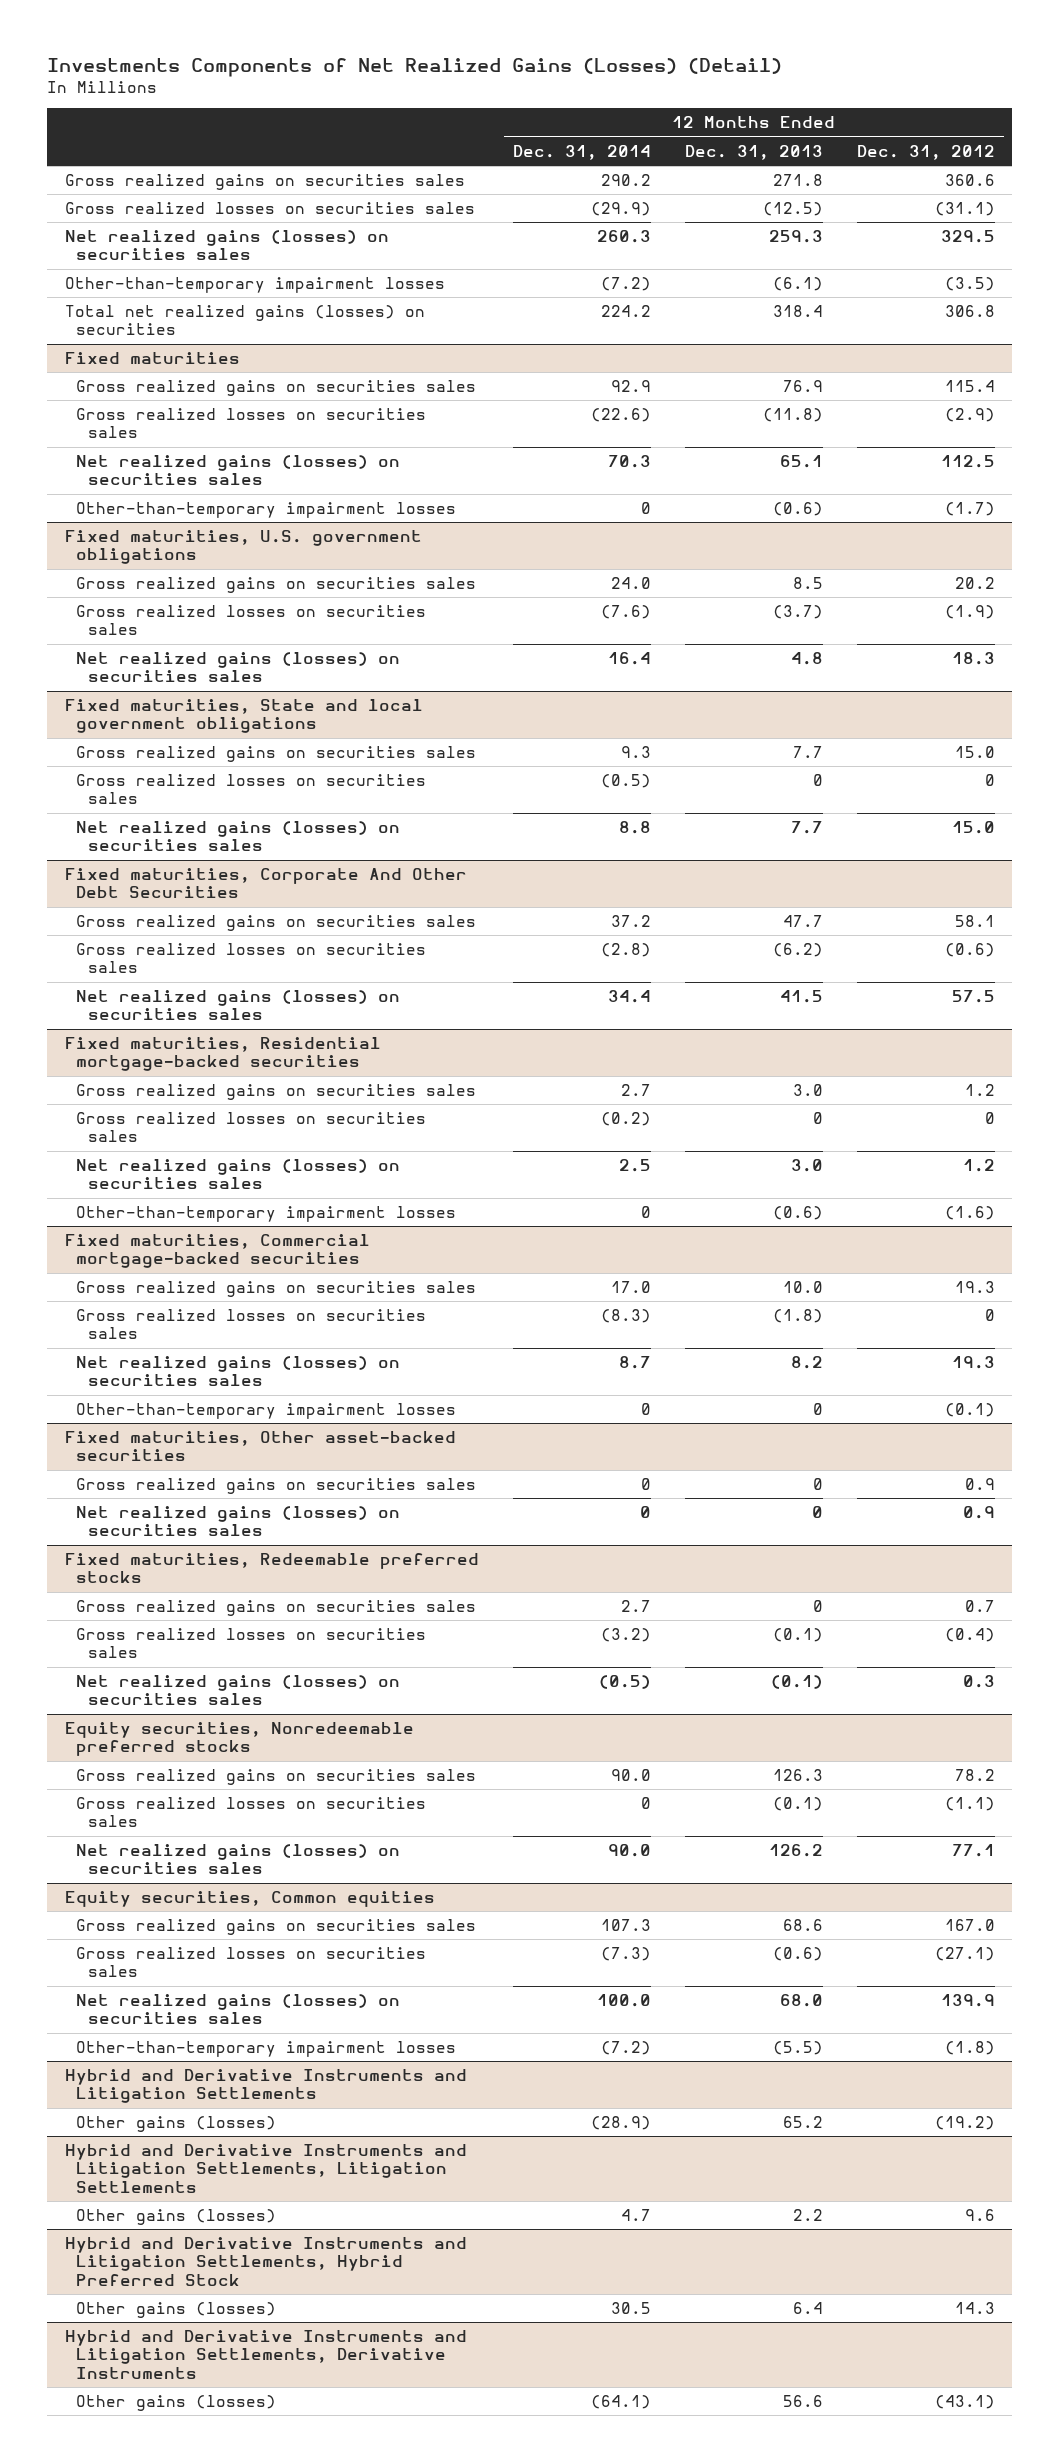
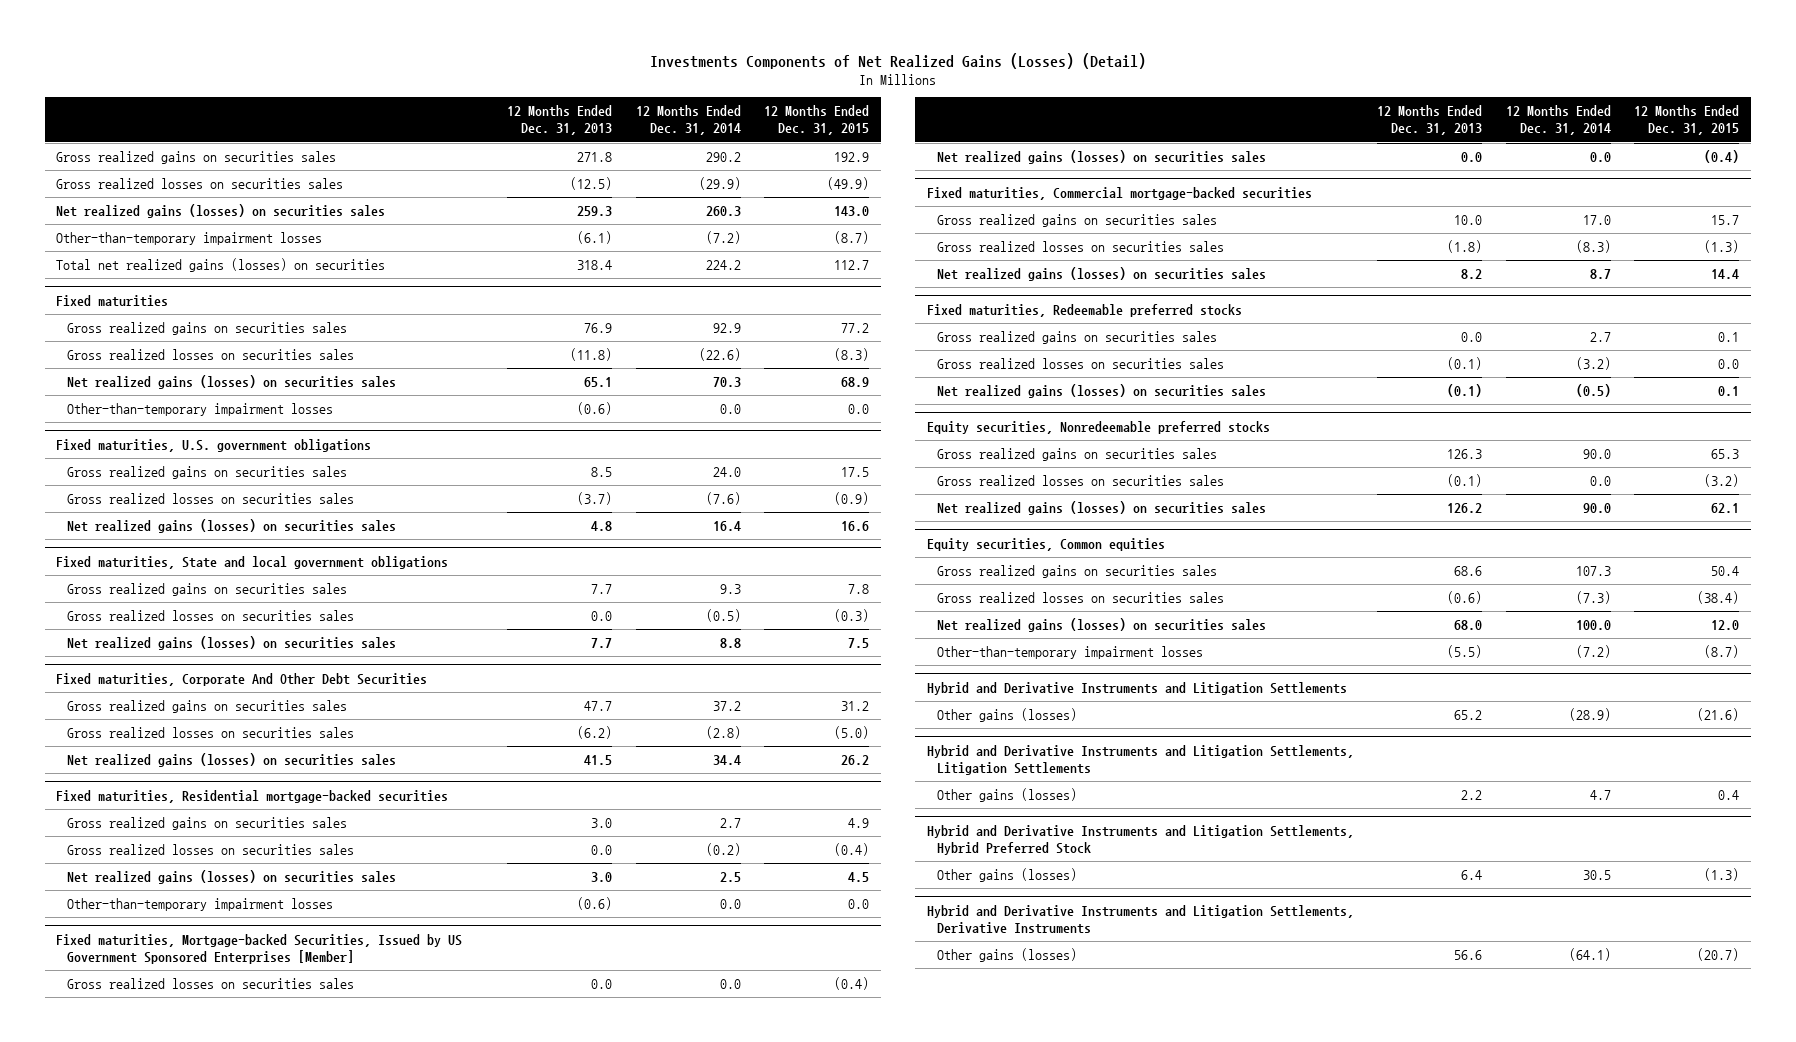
- | 12 Months Ended Dec. 31, 2014 | 12 Months Ended Dec. 31, 2013 | 12 Months Ended Dec. 31, 2012
+ | 12 Months Ended Dec. 31, 2013 | 12 Months Ended Dec. 31, 2014 | 12 Months Ended Dec. 31, 2015
@ Fixed maturities
- Other-than-temporary impairment losses | 0 | (0.6) | (1.7)
+ Other-than-temporary impairment losses | (0.6) | 0.0 | 0.0
@ Fixed maturities, State and local government obligations
- Gross realized losses on securities sales | (0.5) | 0 | 0
+ Gross realized losses on securities sales | 0.0 | (0.5) | (0.3)
@ Fixed maturities, Residential mortgage-backed securities
- Gross realized losses on securities sales | (0.2) | 0 | 0
+ Gross realized losses on securities sales | 0.0 | (0.2) | (0.4)
- Other-than-temporary impairment losses | 0 | (0.6) | (1.6)
+ Other-than-temporary impairment losses | (0.6) | 0.0 | 0.0
+ Fixed maturities, Mortgage-backed Securities, Issued by US Government Sponsored Enterprises [Member]
+ Gross realized losses on securities sales | 0.0 | 0.0 | (0.4)
+ Net realized gains (losses) on securities sales | 0.0 | 0.0 | (0.4)
@ Fixed maturities, Commercial mortgage-backed securities
- Other-than-temporary impairment losses | 0 | 0 | (0.1)
- Fixed maturities, Other asset-backed securities
- Gross realized gains on securities sales | 0 | 0 | 0.9
- Net realized gains (losses) on securities sales | 0 | 0 | 0.9
@ Fixed maturities, Redeemable preferred stocks
- Gross realized gains on securities sales | 2.7 | 0 | 0.7
+ Gross realized gains on securities sales | 0.0 | 2.7 | 0.1
@ Equity securities, Nonredeemable preferred stocks
- Gross realized losses on securities sales | 0 | (0.1) | (1.1)
+ Gross realized losses on securities sales | (0.1) | 0.0 | (3.2)

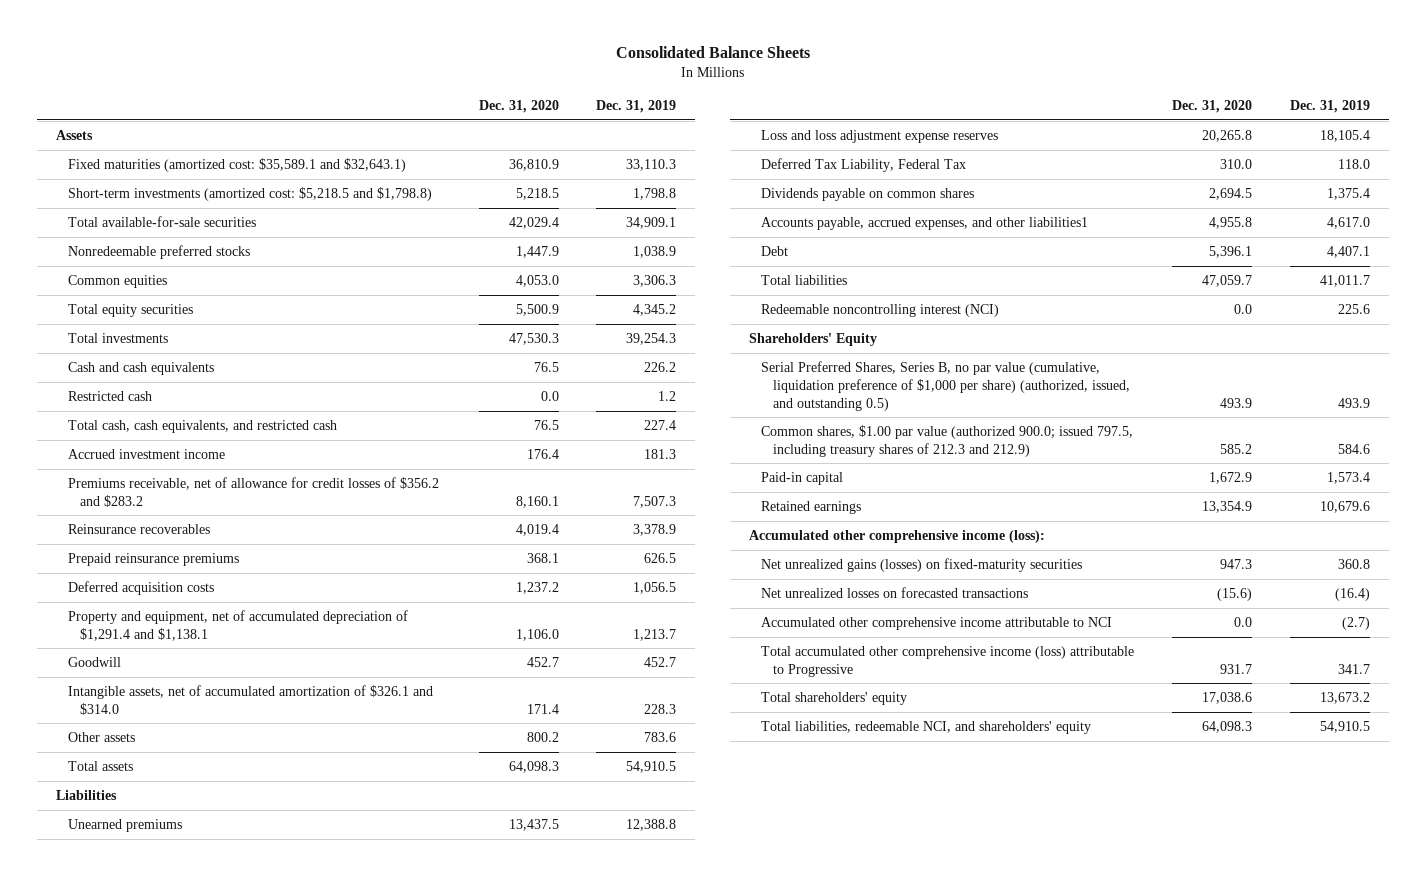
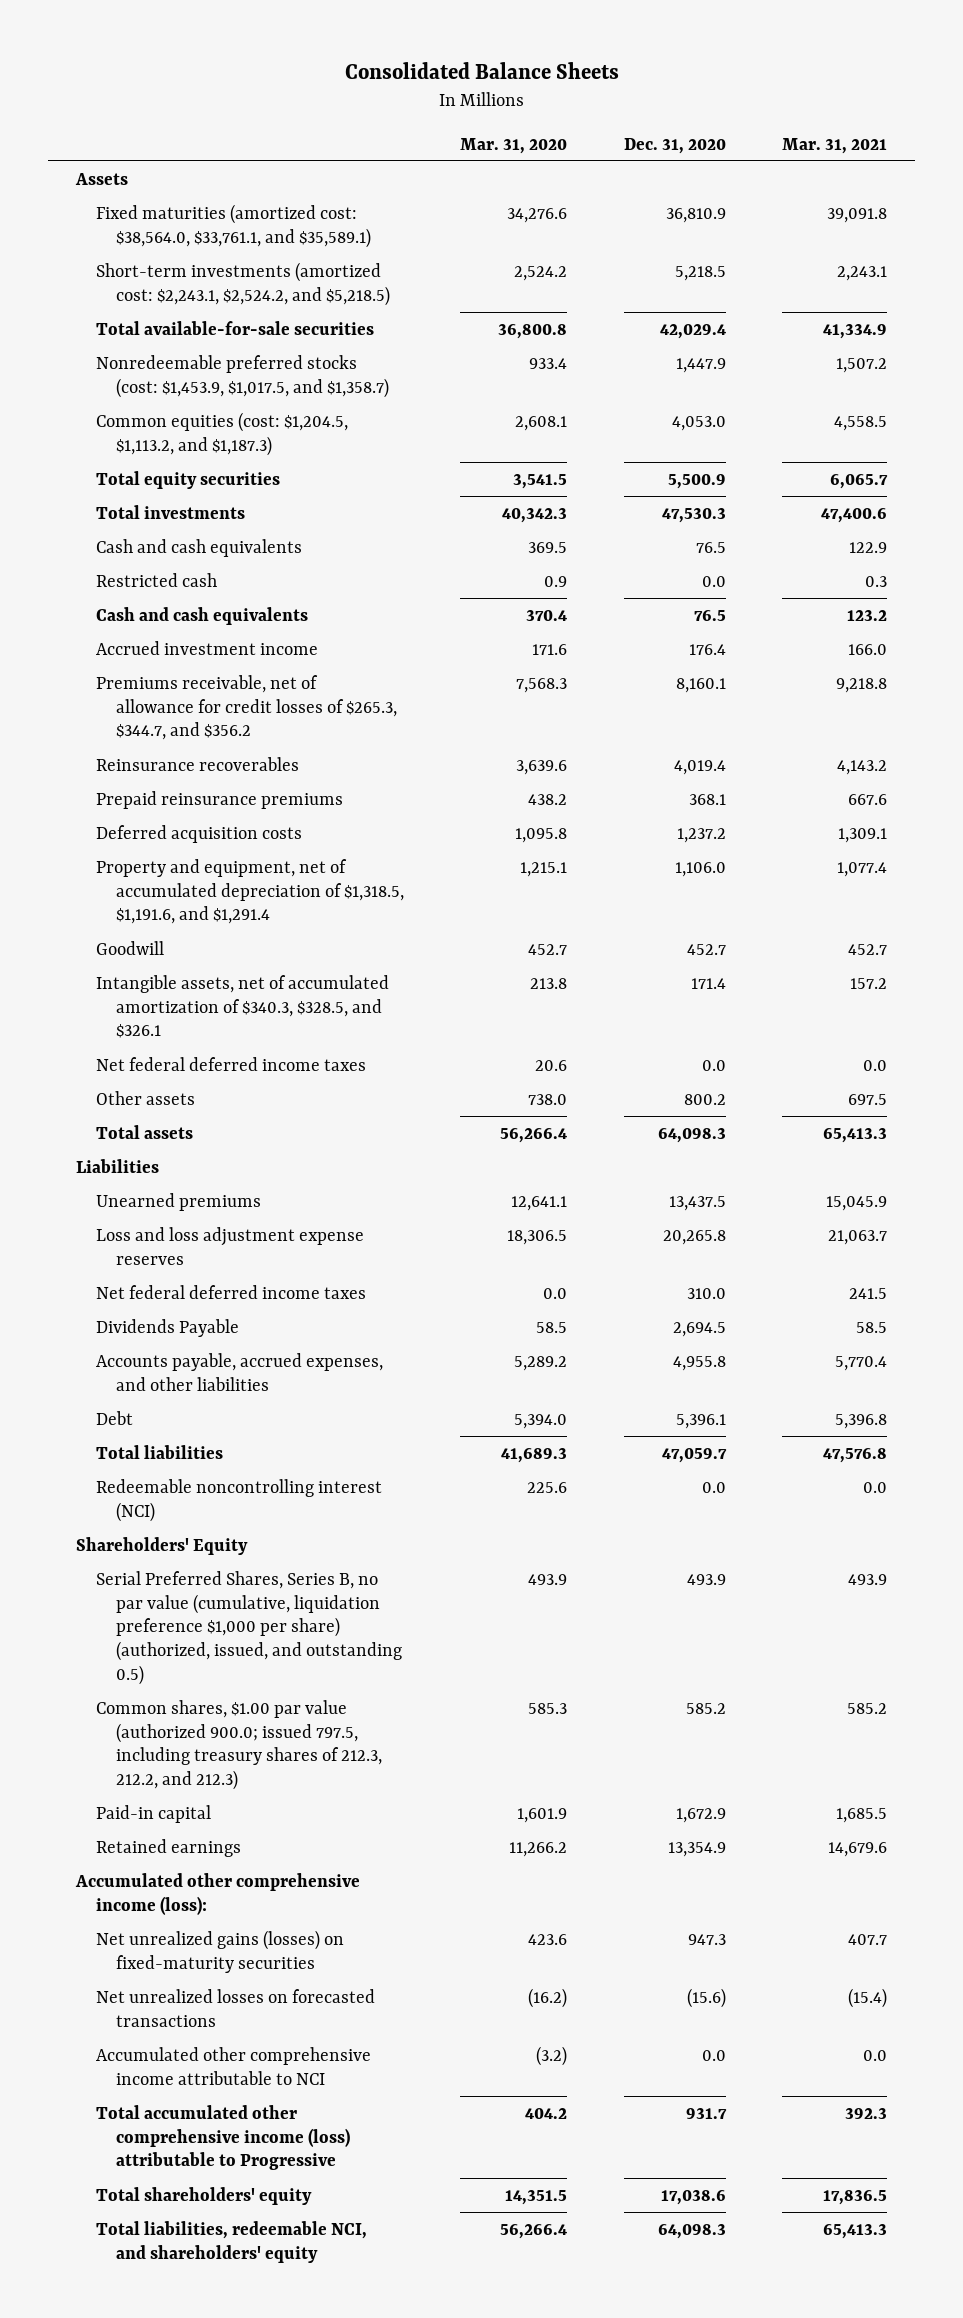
- | Dec. 31, 2020 | Dec. 31, 2019
+ | Mar. 31, 2020 | Dec. 31, 2020 | Mar. 31, 2021
- Fixed maturities (amortized cost: $35,589.1 and $32,643.1) | 36,810.9 | 33,110.3
- Short-term investments (amortized cost: $5,218.5 and $1,798.8) | 5,218.5 | 1,798.8
+ Fixed maturities (amortized cost: $38,564.0, $33,761.1, and $35,589.1) | 34,276.6 | 36,810.9 | 39,091.8
+ Short-term investments (amortized cost: $2,243.1, $2,524.2, and $5,218.5) | 2,524.2 | 5,218.5 | 2,243.1
- Nonredeemable preferred stocks | 1,447.9 | 1,038.9
- Common equities | 4,053.0 | 3,306.3
+ Nonredeemable preferred stocks (cost: $1,453.9, $1,017.5, and $1,358.7) | 933.4 | 1,447.9 | 1,507.2
+ Common equities (cost: $1,204.5, $1,113.2, and $1,187.3) | 2,608.1 | 4,053.0 | 4,558.5
- Total cash, cash equivalents, and restricted cash | 76.5 | 227.4
+ Cash and cash equivalents | 370.4 | 76.5 | 123.2
- Premiums receivable, net of allowance for credit losses of $356.2 and $283.2 | 8,160.1 | 7,507.3
+ Premiums receivable, net of allowance for credit losses of $265.3, $344.7, and $356.2 | 7,568.3 | 8,160.1 | 9,218.8
- Property and equipment, net of accumulated depreciation of $1,291.4 and $1,138.1 | 1,106.0 | 1,213.7
+ Property and equipment, net of accumulated depreciation of $1,318.5, $1,191.6, and $1,291.4 | 1,215.1 | 1,106.0 | 1,077.4
- Intangible assets, net of accumulated amortization of $326.1 and $314.0 | 171.4 | 228.3
+ Intangible assets, net of accumulated amortization of $340.3, $328.5, and $326.1 | 213.8 | 171.4 | 157.2
+ Net federal deferred income taxes | 20.6 | 0.0 | 0.0
- Deferred Tax Liability, Federal Tax | 310.0 | 118.0
- Dividends payable on common shares | 2,694.5 | 1,375.4
- Accounts payable, accrued expenses, and other liabilities1 | 4,955.8 | 4,617.0
+ Net federal deferred income taxes | 0.0 | 310.0 | 241.5
+ Dividends Payable | 58.5 | 2,694.5 | 58.5
+ Accounts payable, accrued expenses, and other liabilities | 5,289.2 | 4,955.8 | 5,770.4
- Serial Preferred Shares, Series B, no par value (cumulative, liquidation preference of $1,000 per share) (authorized, issued, and outstanding 0.5) | 493.9 | 493.9
- Common shares, $1.00 par value (authorized 900.0; issued 797.5, including treasury shares of 212.3 and 212.9) | 585.2 | 584.6
+ Serial Preferred Shares, Series B, no par value (cumulative, liquidation preference $1,000 per share) (authorized, issued, and outstanding 0.5) | 493.9 | 493.9 | 493.9
+ Common shares, $1.00 par value (authorized 900.0; issued 797.5, including treasury shares of 212.3, 212.2, and 212.3) | 585.3 | 585.2 | 585.2

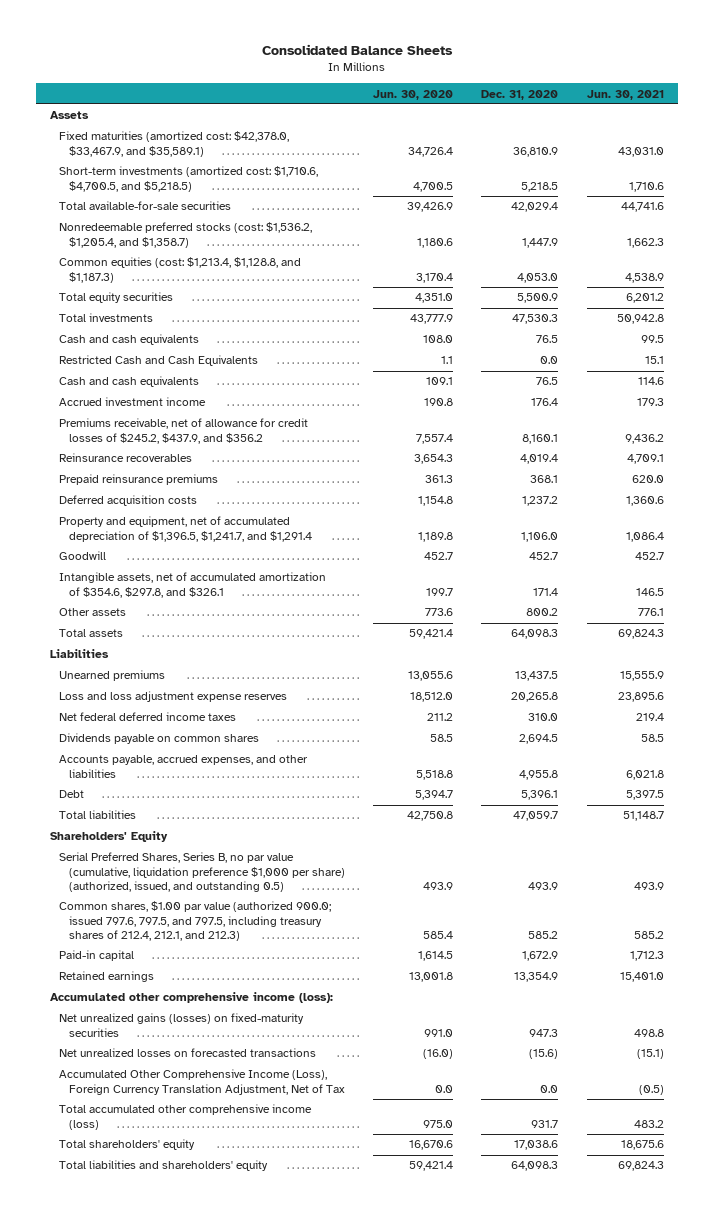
- | Mar. 31, 2020 | Dec. 31, 2020 | Mar. 31, 2021
+ | Jun. 30, 2020 | Dec. 31, 2020 | Jun. 30, 2021
- Fixed maturities (amortized cost: $38,564.0, $33,761.1, and $35,589.1) | 34,276.6 | 36,810.9 | 39,091.8
- Short-term investments (amortized cost: $2,243.1, $2,524.2, and $5,218.5) | 2,524.2 | 5,218.5 | 2,243.1
+ Fixed maturities (amortized cost: $42,378.0, $33,467.9, and $35,589.1) | 34,726.4 | 36,810.9 | 43,031.0
+ Short-term investments (amortized cost: $1,710.6, $4,700.5, and $5,218.5) | 4,700.5 | 5,218.5 | 1,710.6
- Nonredeemable preferred stocks (cost: $1,453.9, $1,017.5, and $1,358.7) | 933.4 | 1,447.9 | 1,507.2
- Common equities (cost: $1,204.5, $1,113.2, and $1,187.3) | 2,608.1 | 4,053.0 | 4,558.5
+ Nonredeemable preferred stocks (cost: $1,536.2, $1,205.4, and $1,358.7) | 1,180.6 | 1,447.9 | 1,662.3
+ Common equities (cost: $1,213.4, $1,128.8, and $1,187.3) | 3,170.4 | 4,053.0 | 4,538.9
- Restricted cash | 0.9 | 0.0 | 0.3
+ Restricted Cash and Cash Equivalents | 1.1 | 0.0 | 15.1
- Premiums receivable, net of allowance for credit losses of $265.3, $344.7, and $356.2 | 7,568.3 | 8,160.1 | 9,218.8
+ Premiums receivable, net of allowance for credit losses of $245.2, $437.9, and $356.2 | 7,557.4 | 8,160.1 | 9,436.2
- Property and equipment, net of accumulated depreciation of $1,318.5, $1,191.6, and $1,291.4 | 1,215.1 | 1,106.0 | 1,077.4
+ Property and equipment, net of accumulated depreciation of $1,396.5, $1,241.7, and $1,291.4 | 1,189.8 | 1,106.0 | 1,086.4
- Intangible assets, net of accumulated amortization of $340.3, $328.5, and $326.1 | 213.8 | 171.4 | 157.2
- Net federal deferred income taxes | 20.6 | 0.0 | 0.0
+ Intangible assets, net of accumulated amortization of $354.6, $297.8, and $326.1 | 199.7 | 171.4 | 146.5
- Dividends Payable | 58.5 | 2,694.5 | 58.5
+ Dividends payable on common shares | 58.5 | 2,694.5 | 58.5
- Redeemable noncontrolling interest (NCI) | 225.6 | 0.0 | 0.0
- Common shares, $1.00 par value (authorized 900.0; issued 797.5, including treasury shares of 212.3, 212.2, and 212.3) | 585.3 | 585.2 | 585.2
+ Common shares, $1.00 par value (authorized 900.0; issued 797.6, 797.5, and 797.5, including treasury shares of 212.4, 212.1, and 212.3) | 585.4 | 585.2 | 585.2
- Accumulated other comprehensive income attributable to NCI | (3.2) | 0.0 | 0.0
- Total accumulated other comprehensive income (loss) attributable to Progressive | 404.2 | 931.7 | 392.3
+ Accumulated Other Comprehensive Income (Loss), Foreign Currency Translation Adjustment, Net of Tax | 0.0 | 0.0 | (0.5)
+ Total accumulated other comprehensive income (loss) | 975.0 | 931.7 | 483.2
- Total liabilities, redeemable NCI, and shareholders' equity | 56,266.4 | 64,098.3 | 65,413.3
+ Total liabilities and shareholders' equity | 59,421.4 | 64,098.3 | 69,824.3

